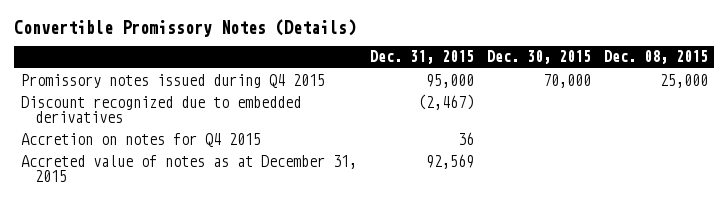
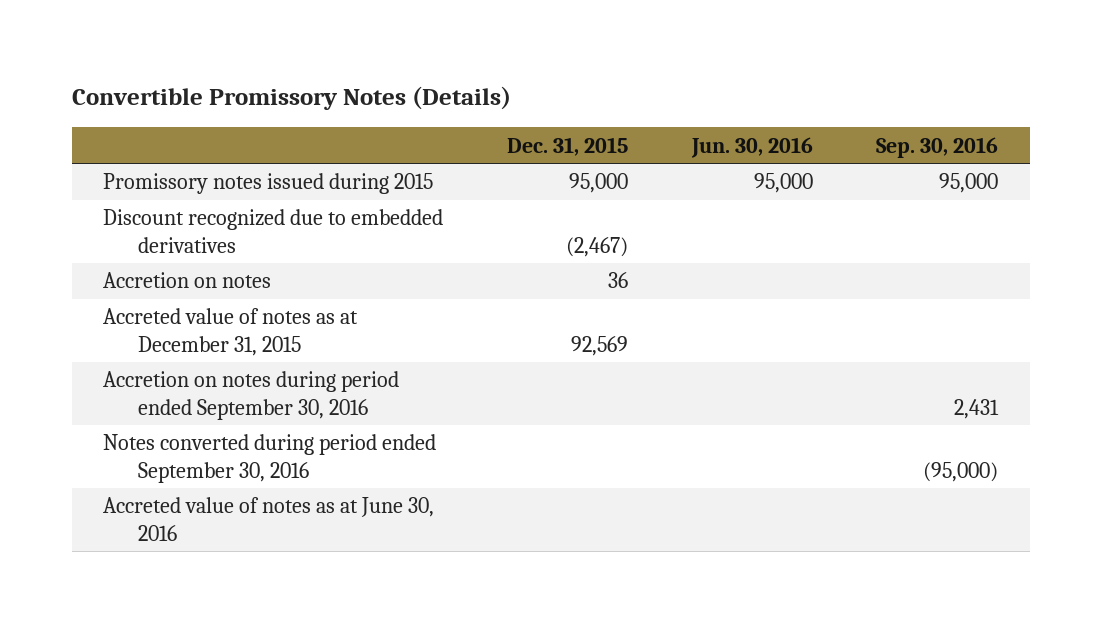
- | Dec. 31, 2015 | Dec. 30, 2015 | Dec. 08, 2015
+ | Dec. 31, 2015 | Jun. 30, 2016 | Sep. 30, 2016
- Promissory notes issued during Q4 2015 | 95,000 | 70,000 | 25,000
+ Promissory notes issued during 2015 | 95,000 | 95,000 | 95,000
- Accretion on notes for Q4 2015 | 36 | |
+ Accretion on notes | 36 | |
+ Accretion on notes during period ended September 30, 2016 | | | 2,431
+ Notes converted during period ended September 30, 2016 | | | (95,000)
+ Accreted value of notes as at June 30, 2016

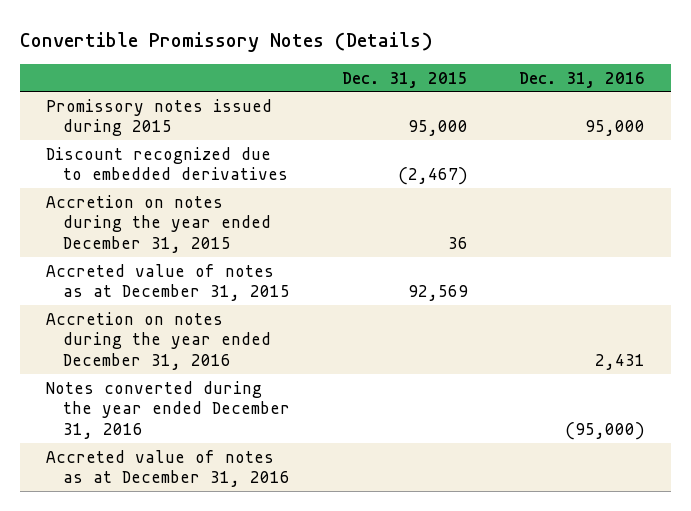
- | Dec. 31, 2015 | Jun. 30, 2016 | Sep. 30, 2016
+ | Dec. 31, 2015 | Dec. 31, 2016
- Accretion on notes | 36 | |
+ Accretion on notes during the year ended December 31, 2015 | 36 |
- Accretion on notes during period ended September 30, 2016 | | | 2,431
- Notes converted during period ended September 30, 2016 | | | (95,000)
- Accreted value of notes as at June 30, 2016
+ Accretion on notes during the year ended December 31, 2016 | | 2,431
+ Notes converted during the year ended December 31, 2016 | | (95,000)
+ Accreted value of notes as at December 31, 2016

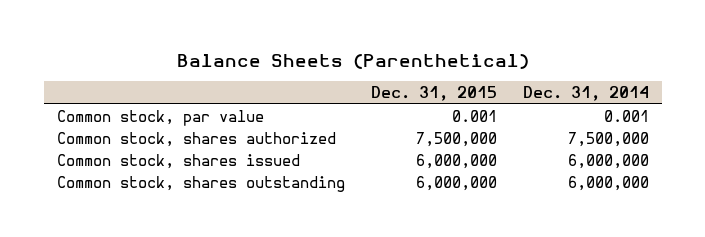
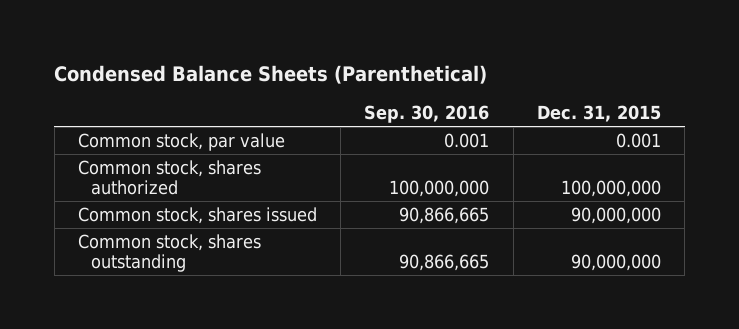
- Balance Sheets (Parenthetical)
+ Condensed Balance Sheets (Parenthetical)
- | Dec. 31, 2015 | Dec. 31, 2014
+ | Sep. 30, 2016 | Dec. 31, 2015
- Common stock, shares authorized | 7,500,000 | 7,500,000
- Common stock, shares issued | 6,000,000 | 6,000,000
- Common stock, shares outstanding | 6,000,000 | 6,000,000
+ Common stock, shares authorized | 100,000,000 | 100,000,000
+ Common stock, shares issued | 90,866,665 | 90,000,000
+ Common stock, shares outstanding | 90,866,665 | 90,000,000

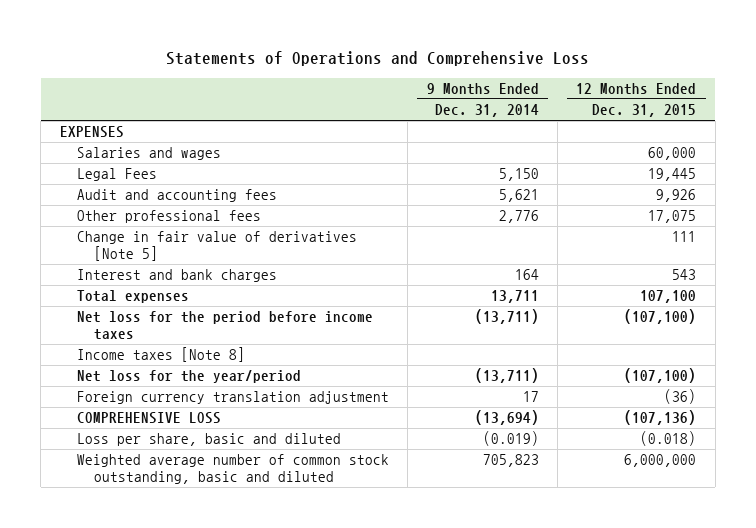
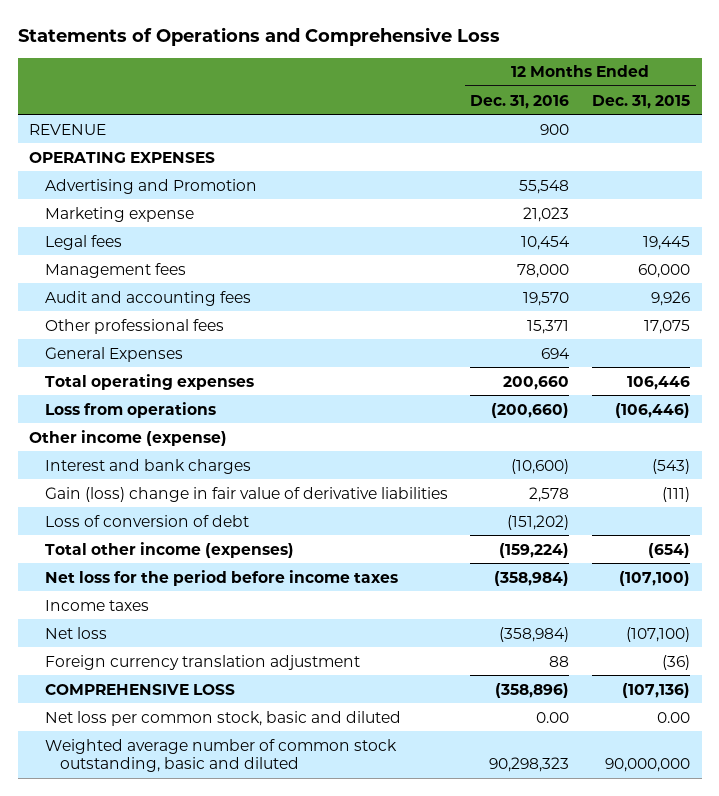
- | 9 Months Ended Dec. 31, 2014 | 12 Months Ended Dec. 31, 2015
+ | 12 Months Ended Dec. 31, 2016 | 12 Months Ended Dec. 31, 2015
- EXPENSES
- Salaries and wages | | 60,000
- Legal Fees | 5,150 | 19,445
+ REVENUE | 900 |
+ OPERATING EXPENSES
+ Advertising and Promotion | 55,548 |
+ Marketing expense | 21,023 |
+ Legal fees | 10,454 | 19,445
+ Management fees | 78,000 | 60,000
- Change in fair value of derivatives [Note 5] | | 111
- Interest and bank charges | 164 | 543
- Total expenses | 13,711 | 107,100
+ General Expenses | 694 |
+ Total operating expenses | 200,660 | 106,446
+ Loss from operations | (200,660) | (106,446)
+ Other income (expense)
+ Interest and bank charges | (10,600) | (543)
+ Gain (loss) change in fair value of derivative liabilities | 2,578 | (111)
+ Loss of conversion of debt | (151,202) |
+ Total other income (expenses) | (159,224) | (654)
- Income taxes [Note 8]
- Net loss for the year/period | (13,711) | (107,100)
+ Income taxes
+ Net loss | (358,984) | (107,100)
- Loss per share, basic and diluted | (0.019) | (0.018)
- Weighted average number of common stock outstanding, basic and diluted | 705,823 | 6,000,000
+ Net loss per common stock, basic and diluted | 0.00 | 0.00
+ Weighted average number of common stock outstanding, basic and diluted | 90,298,323 | 90,000,000

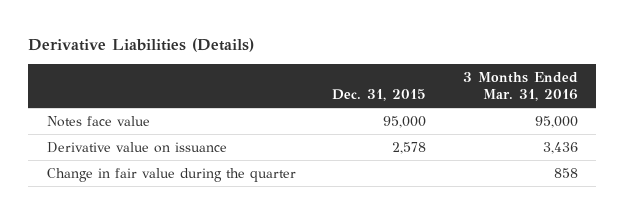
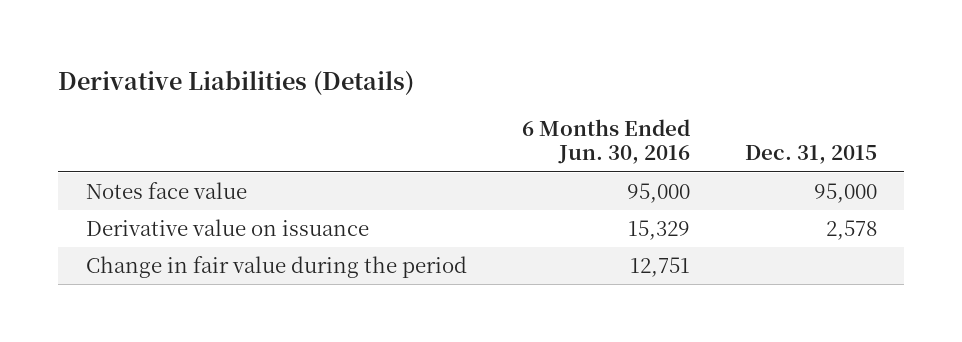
- | Dec. 31, 2015 | 3 Months Ended Mar. 31, 2016
+ | 6 Months Ended Jun. 30, 2016 | Dec. 31, 2015
- Change in fair value during the quarter | | 858
+ Change in fair value during the period | 12,751 |

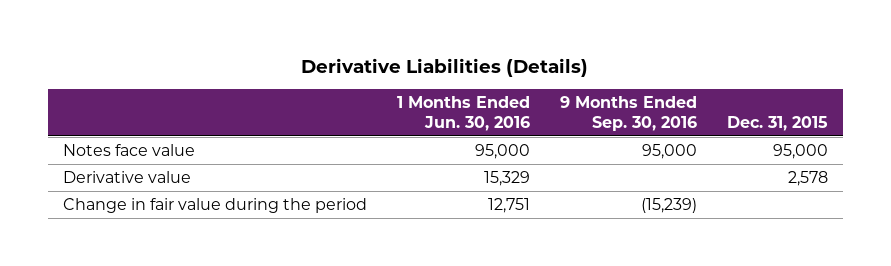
- | 6 Months Ended Jun. 30, 2016 | Dec. 31, 2015
+ | 1 Months Ended Jun. 30, 2016 | 9 Months Ended Sep. 30, 2016 | Dec. 31, 2015
- Derivative value on issuance | 15,329 | 2,578
+ Derivative value | 15,329 | | 2,578

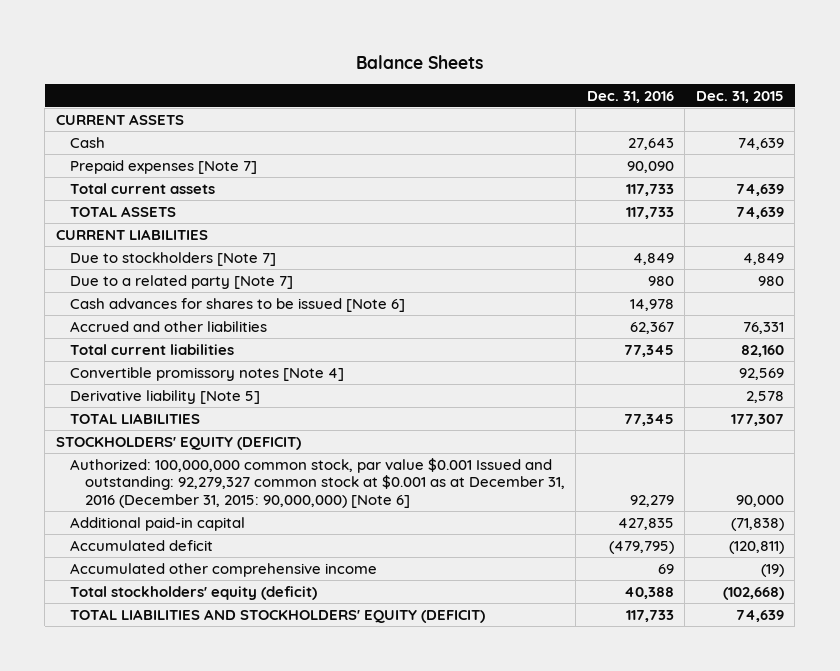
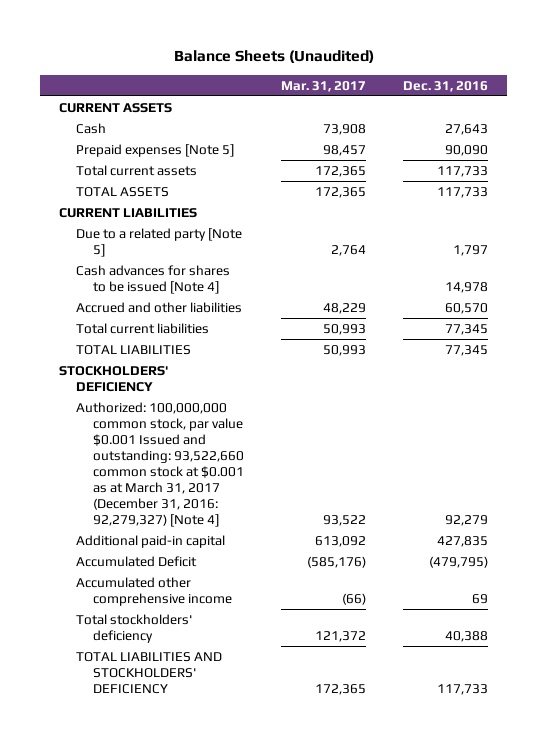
- Balance Sheets
+ Balance Sheets (Unaudited)
- | Dec. 31, 2016 | Dec. 31, 2015
+ | Mar. 31, 2017 | Dec. 31, 2016
- Prepaid expenses [Note 7] | 90,090 |
+ Prepaid expenses [Note 5] | 98,457 | 90,090
- Due to stockholders [Note 7] | 4,849 | 4,849
- Due to a related party [Note 7] | 980 | 980
- Cash advances for shares to be issued [Note 6] | 14,978 |
- Accrued and other liabilities | 62,367 | 76,331
+ Due to a related party [Note 5] | 2,764 | 1,797
+ Cash advances for shares to be issued [Note 4] | | 14,978
+ Accrued and other liabilities | 48,229 | 60,570
- Convertible promissory notes [Note 4] | | 92,569
- Derivative liability [Note 5] | | 2,578
- STOCKHOLDERS' EQUITY (DEFICIT)
- Authorized: 100,000,000 common stock, par value $0.001 Issued and outstanding: 92,279,327 common stock at $0.001 as at December 31, 2016 (December 31, 2015: 90,000,000) [Note 6] | 92,279 | 90,000
+ STOCKHOLDERS' DEFICIENCY
+ Authorized: 100,000,000 common stock, par value $0.001 Issued and outstanding: 93,522,660 common stock at $0.001 as at March 31, 2017 (December 31, 2016: 92,279,327) [Note 4] | 93,522 | 92,279
- Accumulated deficit | (479,795) | (120,811)
+ Accumulated Deficit | (585,176) | (479,795)
- Total stockholders' equity (deficit) | 40,388 | (102,668)
- TOTAL LIABILITIES AND STOCKHOLDERS' EQUITY (DEFICIT) | 117,733 | 74,639
+ Total stockholders' deficiency | 121,372 | 40,388
+ TOTAL LIABILITIES AND STOCKHOLDERS' DEFICIENCY | 172,365 | 117,733

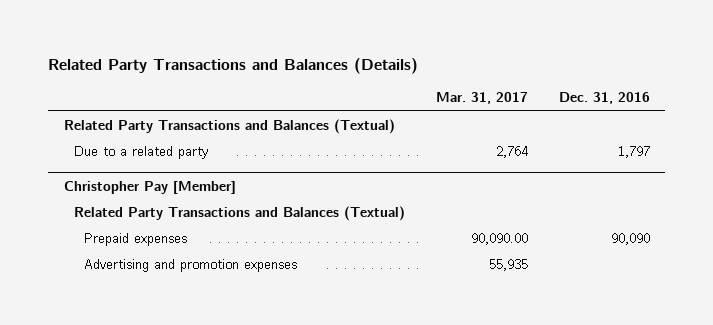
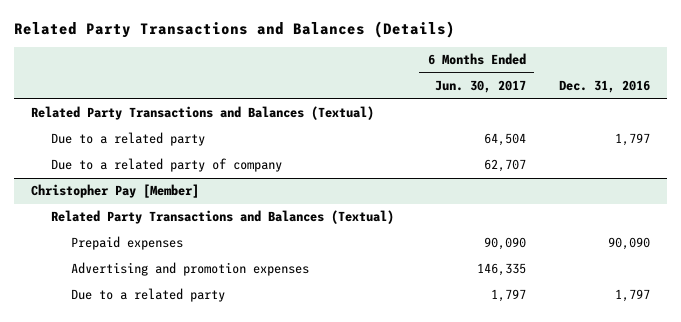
- | Mar. 31, 2017 | Dec. 31, 2016
+ | 6 Months Ended Jun. 30, 2017 | Dec. 31, 2016
+ Due to a related party of company | 62,707 |
@ Christopher Pay [Member]
+ Due to a related party | 1,797 | 1,797

